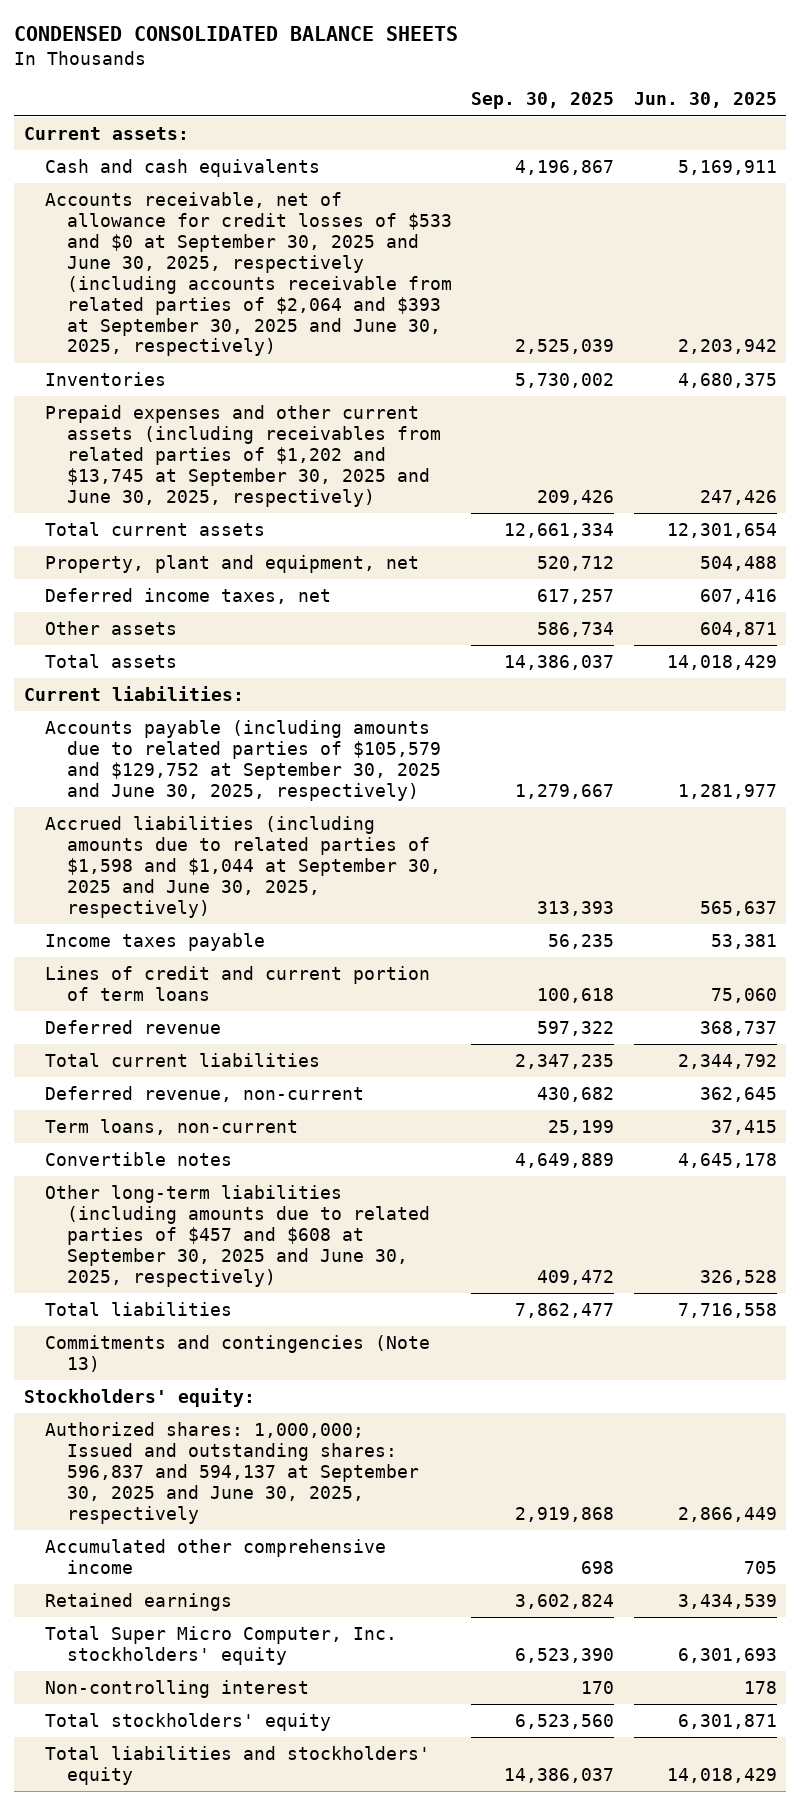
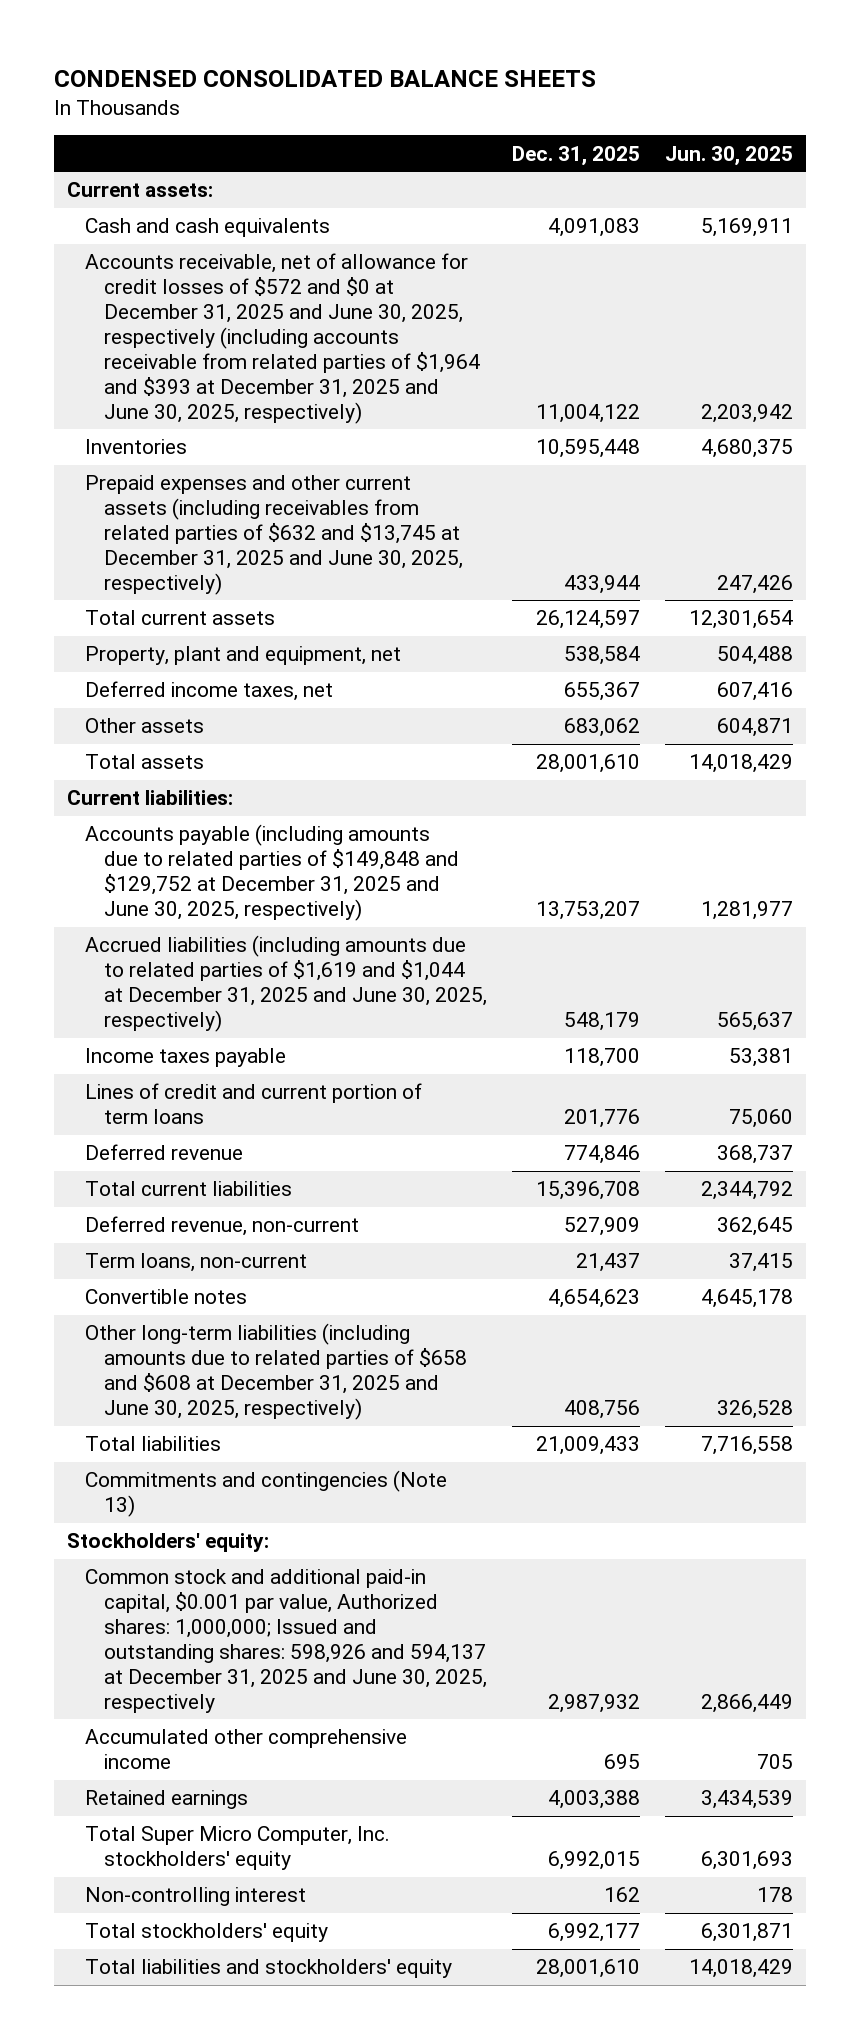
- | Sep. 30, 2025 | Jun. 30, 2025
+ | Dec. 31, 2025 | Jun. 30, 2025
- Accounts receivable, net of allowance for credit losses of $533 and $0 at September 30, 2025 and June 30, 2025, respectively (including accounts receivable from related parties of $2,064 and $393 at September 30, 2025 and June 30, 2025, respectively) | 2,525,039 | 2,203,942
+ Accounts receivable, net of allowance for credit losses of $572 and $0 at December 31, 2025 and June 30, 2025, respectively (including accounts receivable from related parties of $1,964 and $393 at December 31, 2025 and June 30, 2025, respectively) | 11,004,122 | 2,203,942
- Prepaid expenses and other current assets (including receivables from related parties of $1,202 and $13,745 at September 30, 2025 and June 30, 2025, respectively) | 209,426 | 247,426
+ Prepaid expenses and other current assets (including receivables from related parties of $632 and $13,745 at December 31, 2025 and June 30, 2025, respectively) | 433,944 | 247,426
- Accounts payable (including amounts due to related parties of $105,579 and $129,752 at September 30, 2025 and June 30, 2025, respectively) | 1,279,667 | 1,281,977
- Accrued liabilities (including amounts due to related parties of $1,598 and $1,044 at September 30, 2025 and June 30, 2025, respectively) | 313,393 | 565,637
+ Accounts payable (including amounts due to related parties of $149,848 and $129,752 at December 31, 2025 and June 30, 2025, respectively) | 13,753,207 | 1,281,977
+ Accrued liabilities (including amounts due to related parties of $1,619 and $1,044 at December 31, 2025 and June 30, 2025, respectively) | 548,179 | 565,637
- Other long-term liabilities (including amounts due to related parties of $457 and $608 at September 30, 2025 and June 30, 2025, respectively) | 409,472 | 326,528
+ Other long-term liabilities (including amounts due to related parties of $658 and $608 at December 31, 2025 and June 30, 2025, respectively) | 408,756 | 326,528
- Authorized shares: 1,000,000; Issued and outstanding shares: 596,837 and 594,137 at September 30, 2025 and June 30, 2025, respectively | 2,919,868 | 2,866,449
+ Common stock and additional paid-in capital, $0.001 par value, Authorized shares: 1,000,000; Issued and outstanding shares: 598,926 and 594,137 at December 31, 2025 and June 30, 2025, respectively | 2,987,932 | 2,866,449

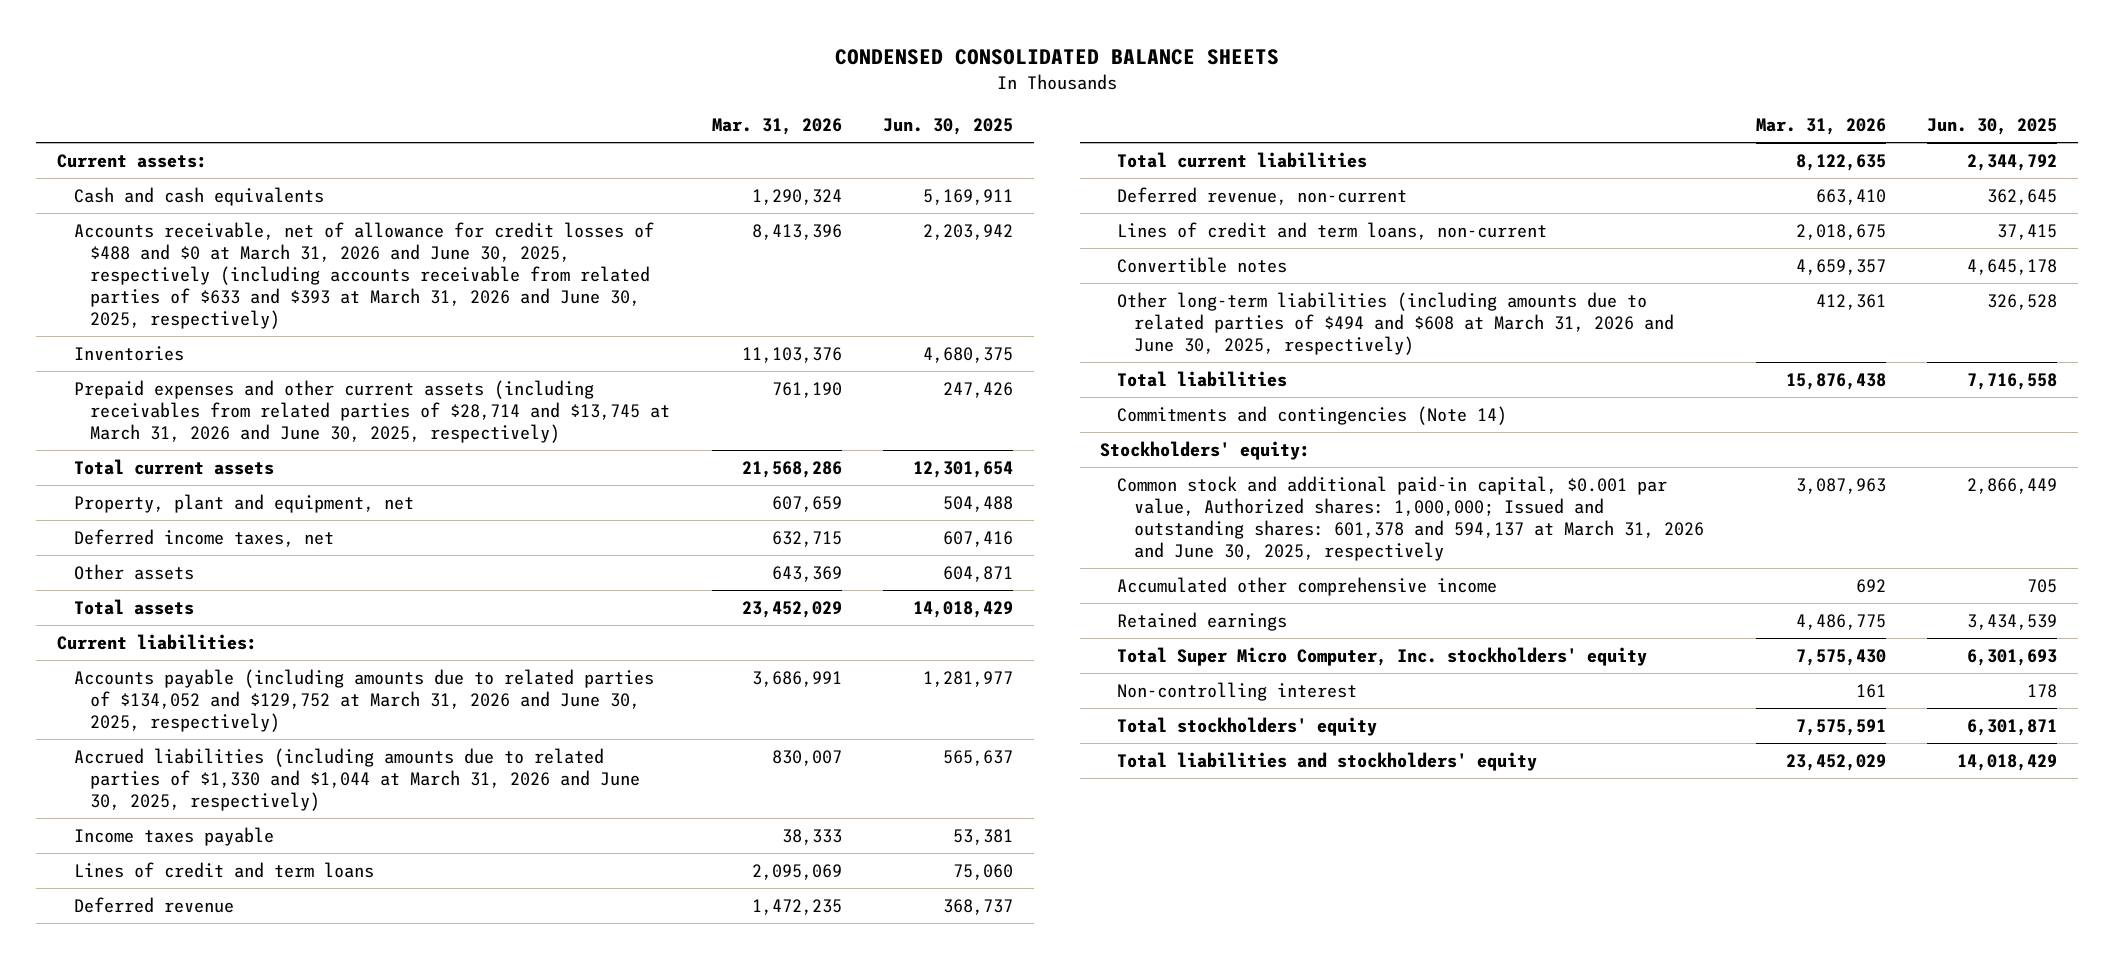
- | Dec. 31, 2025 | Jun. 30, 2025
+ | Mar. 31, 2026 | Jun. 30, 2025
- Accounts receivable, net of allowance for credit losses of $572 and $0 at December 31, 2025 and June 30, 2025, respectively (including accounts receivable from related parties of $1,964 and $393 at December 31, 2025 and June 30, 2025, respectively) | 11,004,122 | 2,203,942
+ Accounts receivable, net of allowance for credit losses of $488 and $0 at March 31, 2026 and June 30, 2025, respectively (including accounts receivable from related parties of $633 and $393 at March 31, 2026 and June 30, 2025, respectively) | 8,413,396 | 2,203,942
- Prepaid expenses and other current assets (including receivables from related parties of $632 and $13,745 at December 31, 2025 and June 30, 2025, respectively) | 433,944 | 247,426
+ Prepaid expenses and other current assets (including receivables from related parties of $28,714 and $13,745 at March 31, 2026 and June 30, 2025, respectively) | 761,190 | 247,426
- Accounts payable (including amounts due to related parties of $149,848 and $129,752 at December 31, 2025 and June 30, 2025, respectively) | 13,753,207 | 1,281,977
- Accrued liabilities (including amounts due to related parties of $1,619 and $1,044 at December 31, 2025 and June 30, 2025, respectively) | 548,179 | 565,637
+ Accounts payable (including amounts due to related parties of $134,052 and $129,752 at March 31, 2026 and June 30, 2025, respectively) | 3,686,991 | 1,281,977
+ Accrued liabilities (including amounts due to related parties of $1,330 and $1,044 at March 31, 2026 and June 30, 2025, respectively) | 830,007 | 565,637
- Lines of credit and current portion of term loans | 201,776 | 75,060
+ Lines of credit and term loans | 2,095,069 | 75,060
- Term loans, non-current | 21,437 | 37,415
+ Lines of credit and term loans, non-current | 2,018,675 | 37,415
- Other long-term liabilities (including amounts due to related parties of $658 and $608 at December 31, 2025 and June 30, 2025, respectively) | 408,756 | 326,528
+ Other long-term liabilities (including amounts due to related parties of $494 and $608 at March 31, 2026 and June 30, 2025, respectively) | 412,361 | 326,528
- Commitments and contingencies (Note 13)
+ Commitments and contingencies (Note 14)
- Common stock and additional paid-in capital, $0.001 par value, Authorized shares: 1,000,000; Issued and outstanding shares: 598,926 and 594,137 at December 31, 2025 and June 30, 2025, respectively | 2,987,932 | 2,866,449
+ Common stock and additional paid-in capital, $0.001 par value, Authorized shares: 1,000,000; Issued and outstanding shares: 601,378 and 594,137 at March 31, 2026 and June 30, 2025, respectively | 3,087,963 | 2,866,449

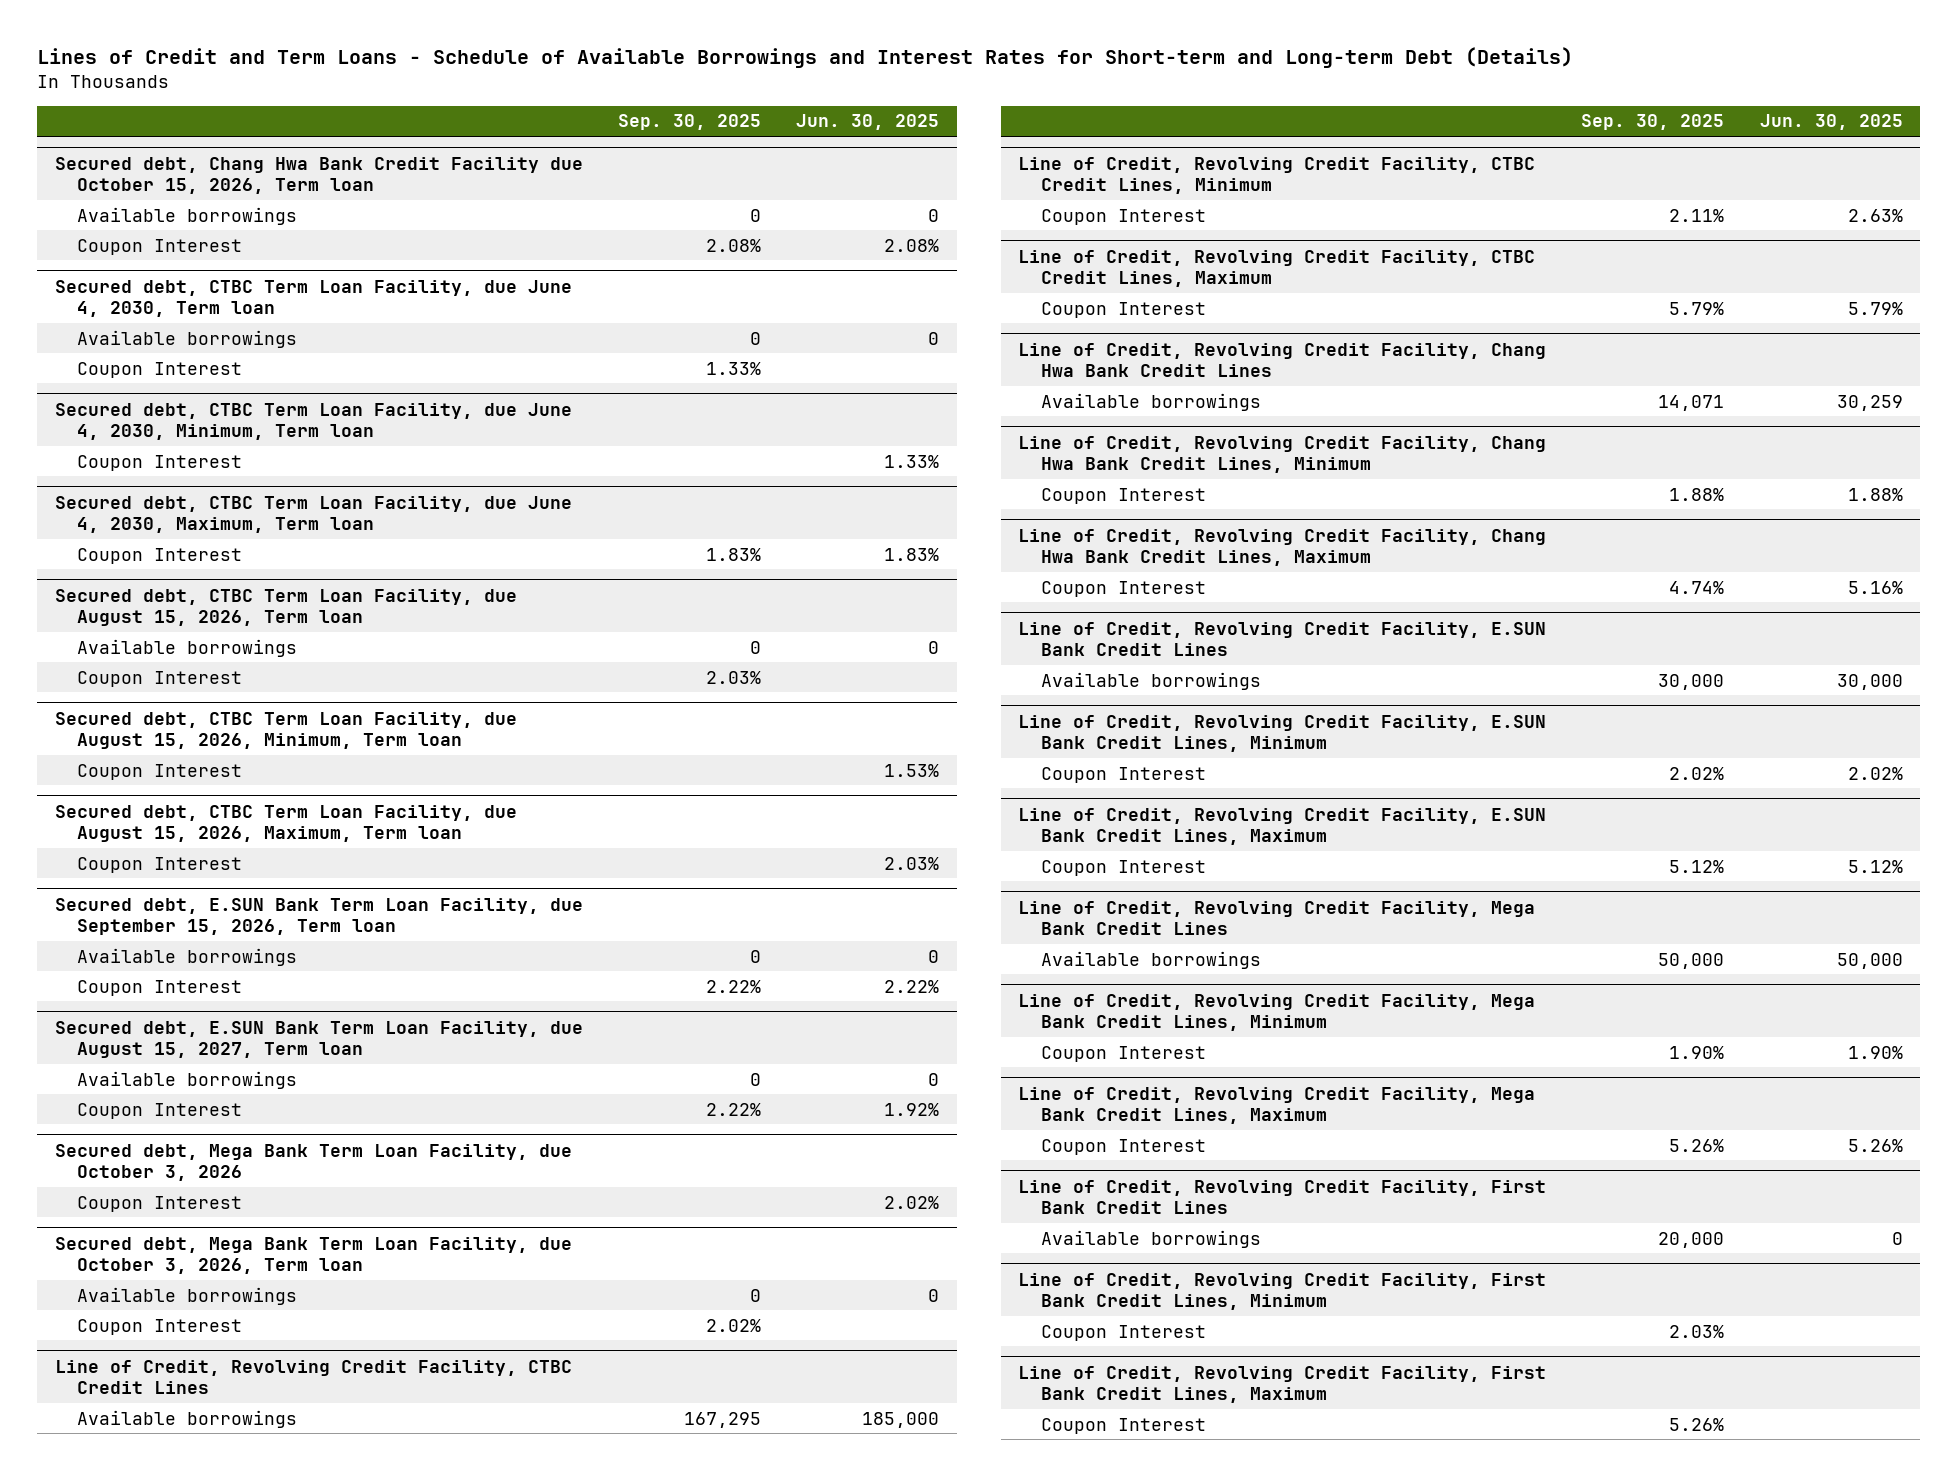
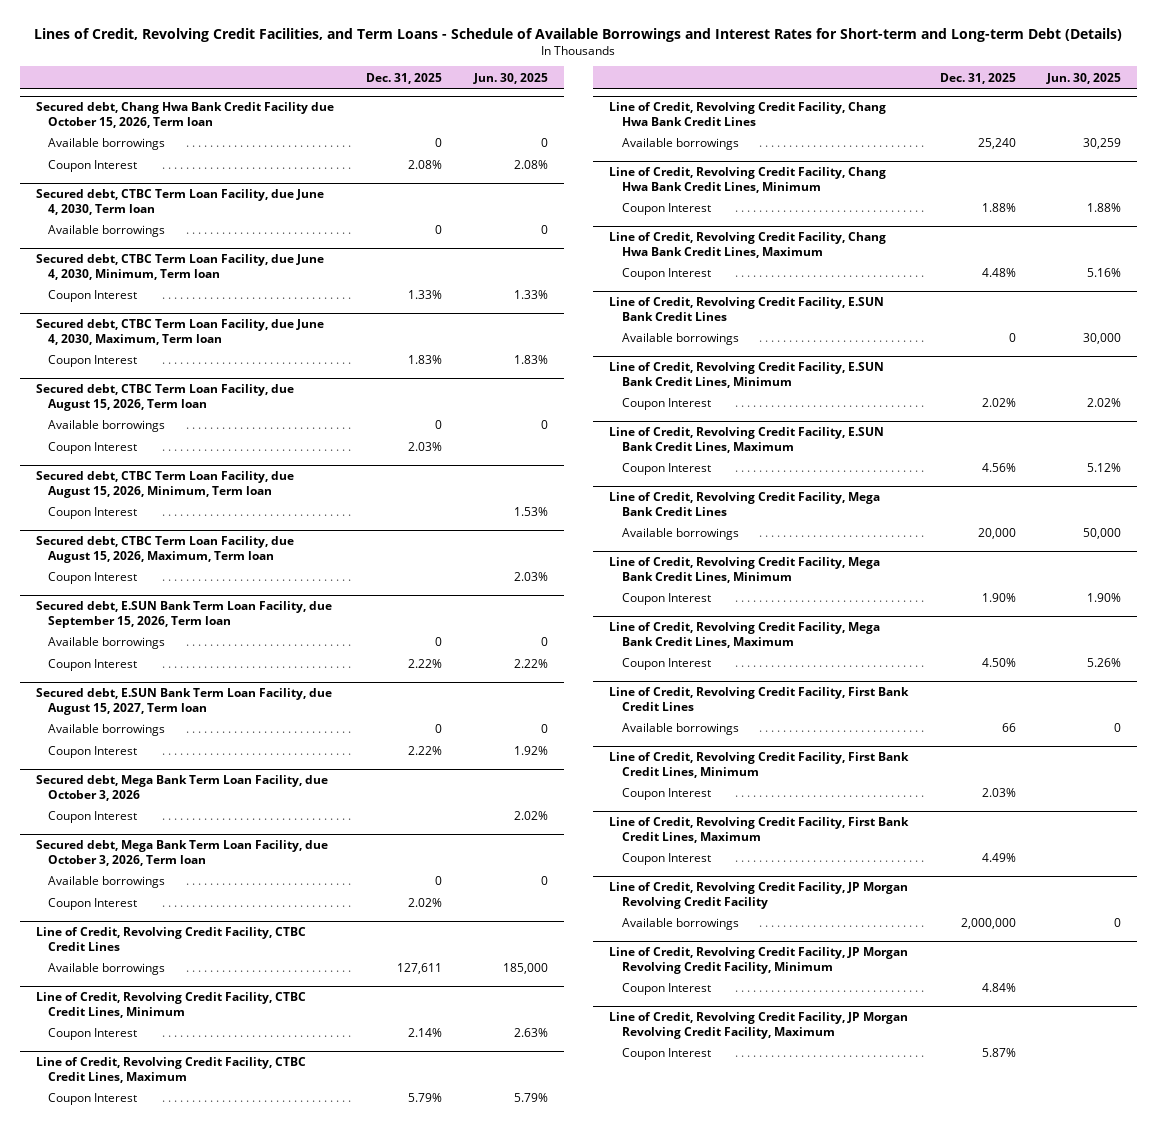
- Lines of Credit and Term Loans - Schedule of Available Borrowings and Interest Rates for Short-term and Long-term Debt (Details)
+ Lines of Credit, Revolving Credit Facilities, and Term Loans - Schedule of Available Borrowings and Interest Rates for Short-term and Long-term Debt (Details)
- | Sep. 30, 2025 | Jun. 30, 2025
+ | Dec. 31, 2025 | Jun. 30, 2025
@ Secured debt, CTBC Term Loan Facility, due June 4, 2030, Term loan
- Coupon Interest | 1.33% |
+ Line of Credit, Revolving Credit Facility, JP Morgan Revolving Credit Facility
+ Available borrowings | 2,000,000 | 0
+ Line of Credit, Revolving Credit Facility, JP Morgan Revolving Credit Facility, Minimum
+ Coupon Interest | 4.84% |
+ Line of Credit, Revolving Credit Facility, JP Morgan Revolving Credit Facility, Maximum
+ Coupon Interest | 5.87% |

